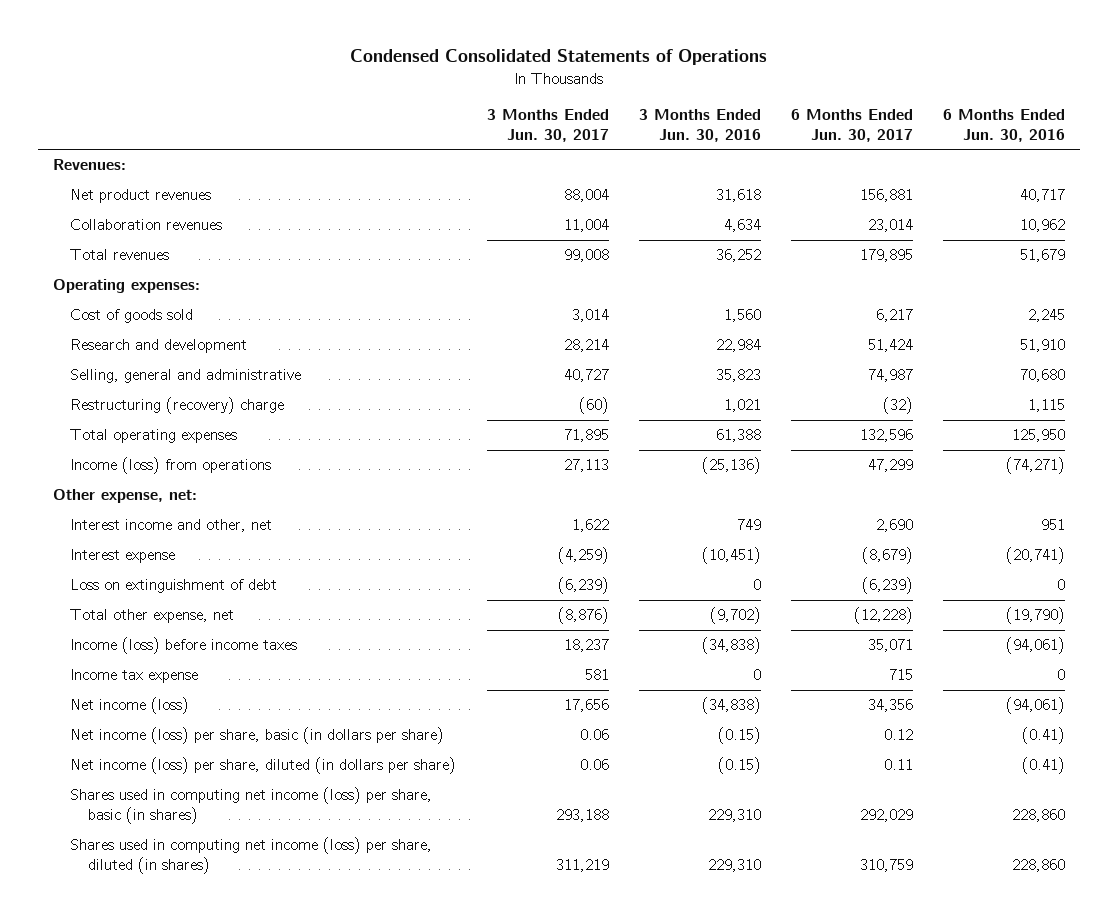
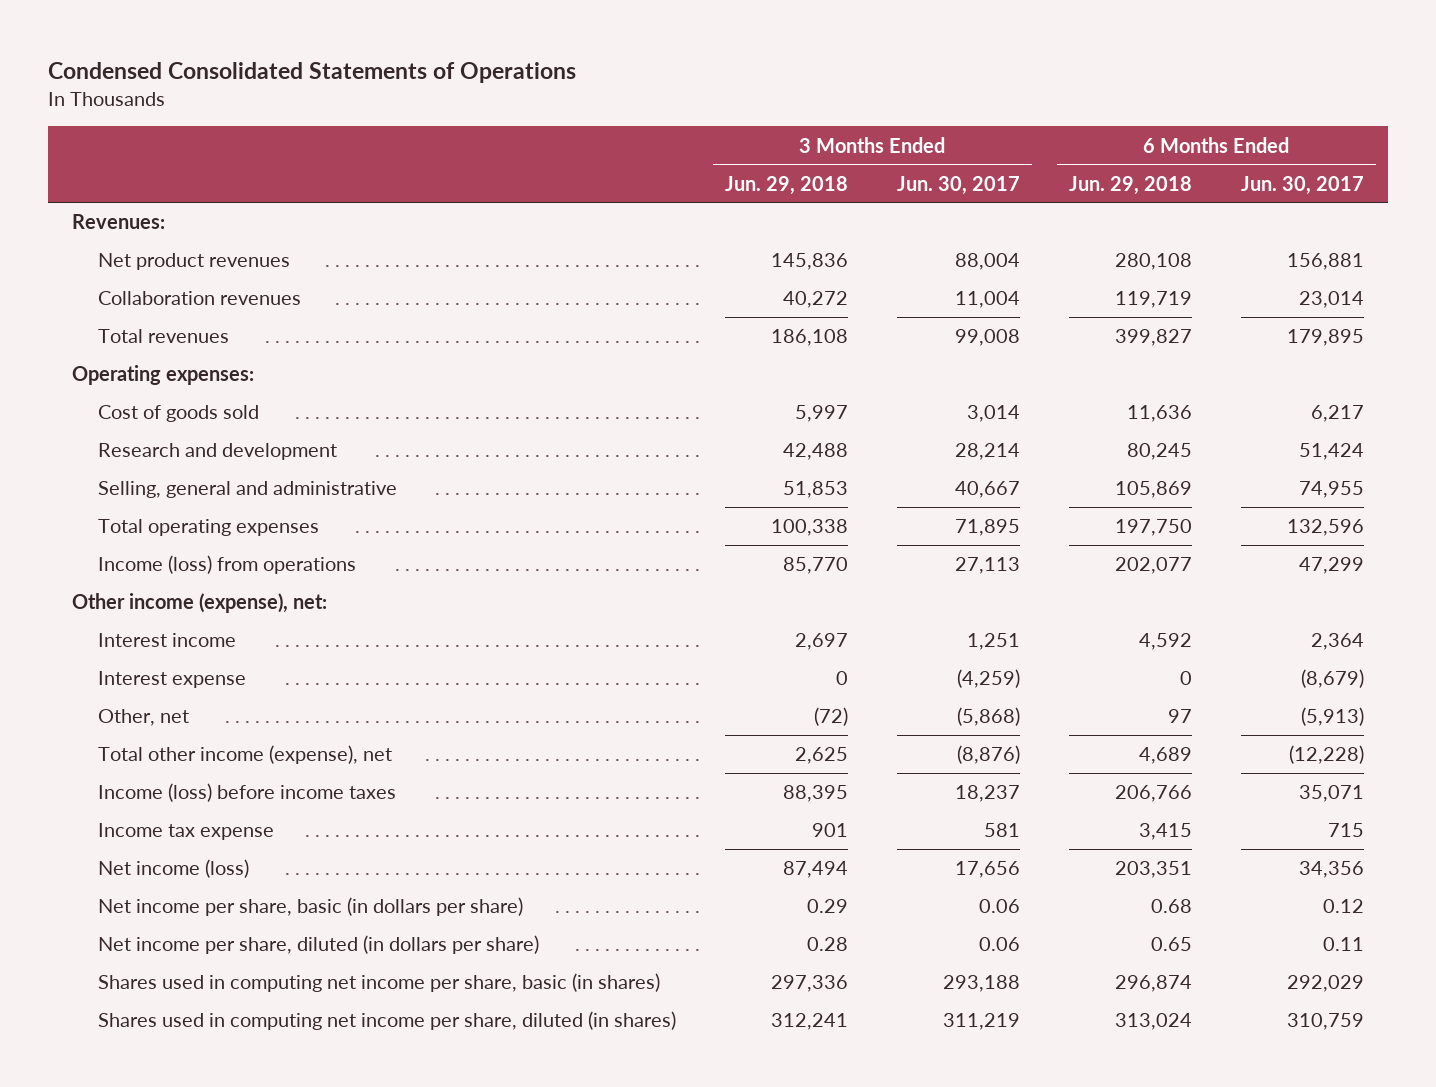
- | 3 Months Ended Jun. 30, 2017 | 3 Months Ended Jun. 30, 2016 | 6 Months Ended Jun. 30, 2017 | 6 Months Ended Jun. 30, 2016
+ | 3 Months Ended Jun. 29, 2018 | 3 Months Ended Jun. 30, 2017 | 6 Months Ended Jun. 29, 2018 | 6 Months Ended Jun. 30, 2017
- Selling, general and administrative | 40,727 | 35,823 | 74,987 | 70,680
- Restructuring (recovery) charge | (60) | 1,021 | (32) | 1,115
+ Selling, general and administrative | 51,853 | 40,667 | 105,869 | 74,955
- Other expense, net:
- Interest income and other, net | 1,622 | 749 | 2,690 | 951
+ Other income (expense), net:
+ Interest income | 2,697 | 1,251 | 4,592 | 2,364
- Loss on extinguishment of debt | (6,239) | 0 | (6,239) | 0
- Total other expense, net | (8,876) | (9,702) | (12,228) | (19,790)
+ Other, net | (72) | (5,868) | 97 | (5,913)
+ Total other income (expense), net | 2,625 | (8,876) | 4,689 | (12,228)
- Net income (loss) per share, basic (in dollars per share) | 0.06 | (0.15) | 0.12 | (0.41)
- Net income (loss) per share, diluted (in dollars per share) | 0.06 | (0.15) | 0.11 | (0.41)
- Shares used in computing net income (loss) per share, basic (in shares) | 293,188 | 229,310 | 292,029 | 228,860
- Shares used in computing net income (loss) per share, diluted (in shares) | 311,219 | 229,310 | 310,759 | 228,860
+ Net income per share, basic (in dollars per share) | 0.29 | 0.06 | 0.68 | 0.12
+ Net income per share, diluted (in dollars per share) | 0.28 | 0.06 | 0.65 | 0.11
+ Shares used in computing net income per share, basic (in shares) | 297,336 | 293,188 | 296,874 | 292,029
+ Shares used in computing net income per share, diluted (in shares) | 312,241 | 311,219 | 313,024 | 310,759

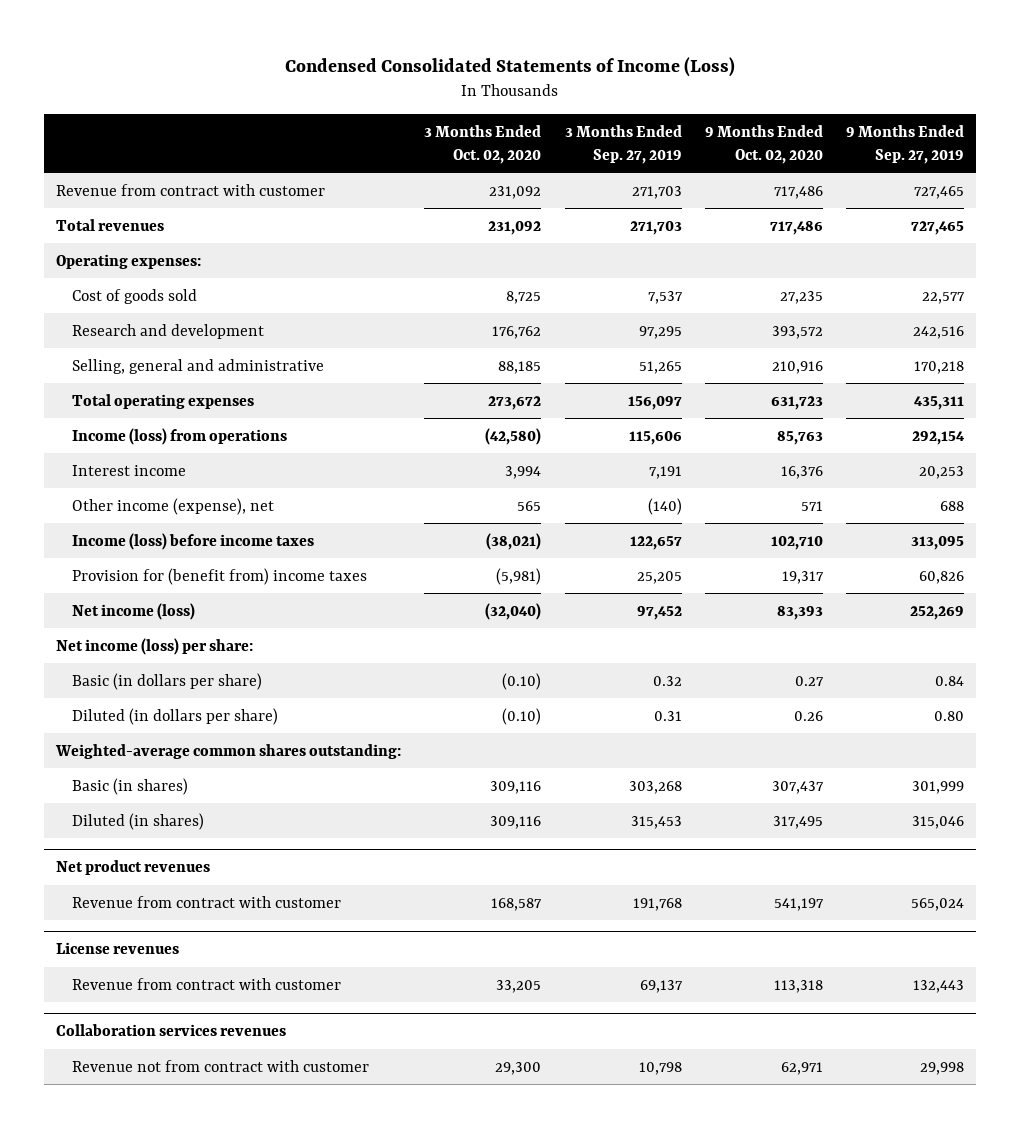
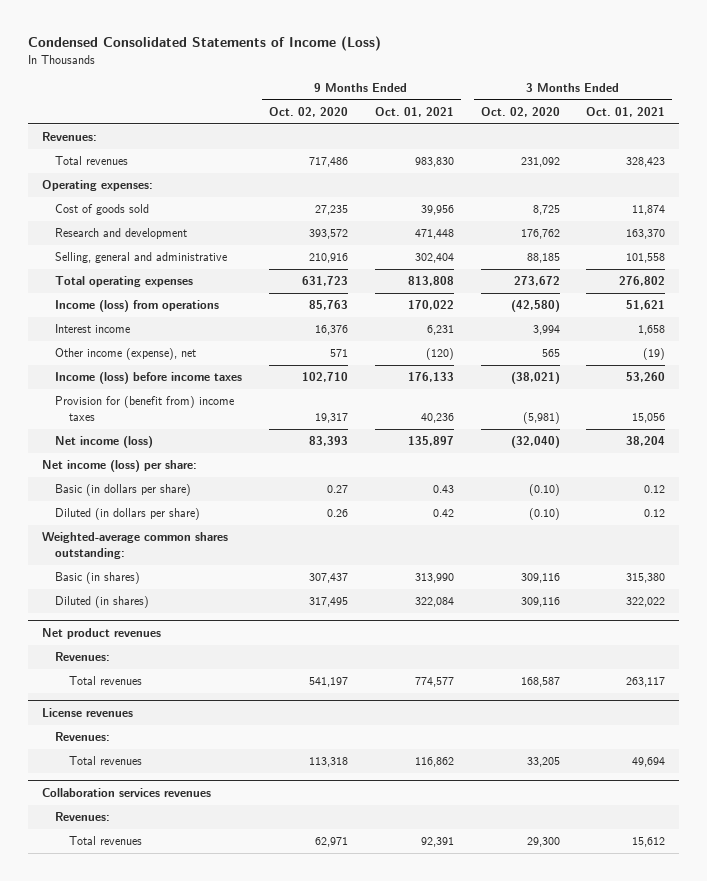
- | 3 Months Ended Oct. 02, 2020 | 3 Months Ended Sep. 27, 2019 | 9 Months Ended Oct. 02, 2020 | 9 Months Ended Sep. 27, 2019
+ | 9 Months Ended Oct. 02, 2020 | 9 Months Ended Oct. 01, 2021 | 3 Months Ended Oct. 02, 2020 | 3 Months Ended Oct. 01, 2021
- Revenue from contract with customer | 231,092 | 271,703 | 717,486 | 727,465
+ Revenues:
@ Net product revenues
- Revenue from contract with customer | 168,587 | 191,768 | 541,197 | 565,024
+ Revenues:
+ Total revenues | 541,197 | 774,577 | 168,587 | 263,117
@ License revenues
- Revenue from contract with customer | 33,205 | 69,137 | 113,318 | 132,443
+ Revenues:
+ Total revenues | 113,318 | 116,862 | 33,205 | 49,694
@ Collaboration services revenues
- Revenue not from contract with customer | 29,300 | 10,798 | 62,971 | 29,998
+ Revenues:
+ Total revenues | 62,971 | 92,391 | 29,300 | 15,612

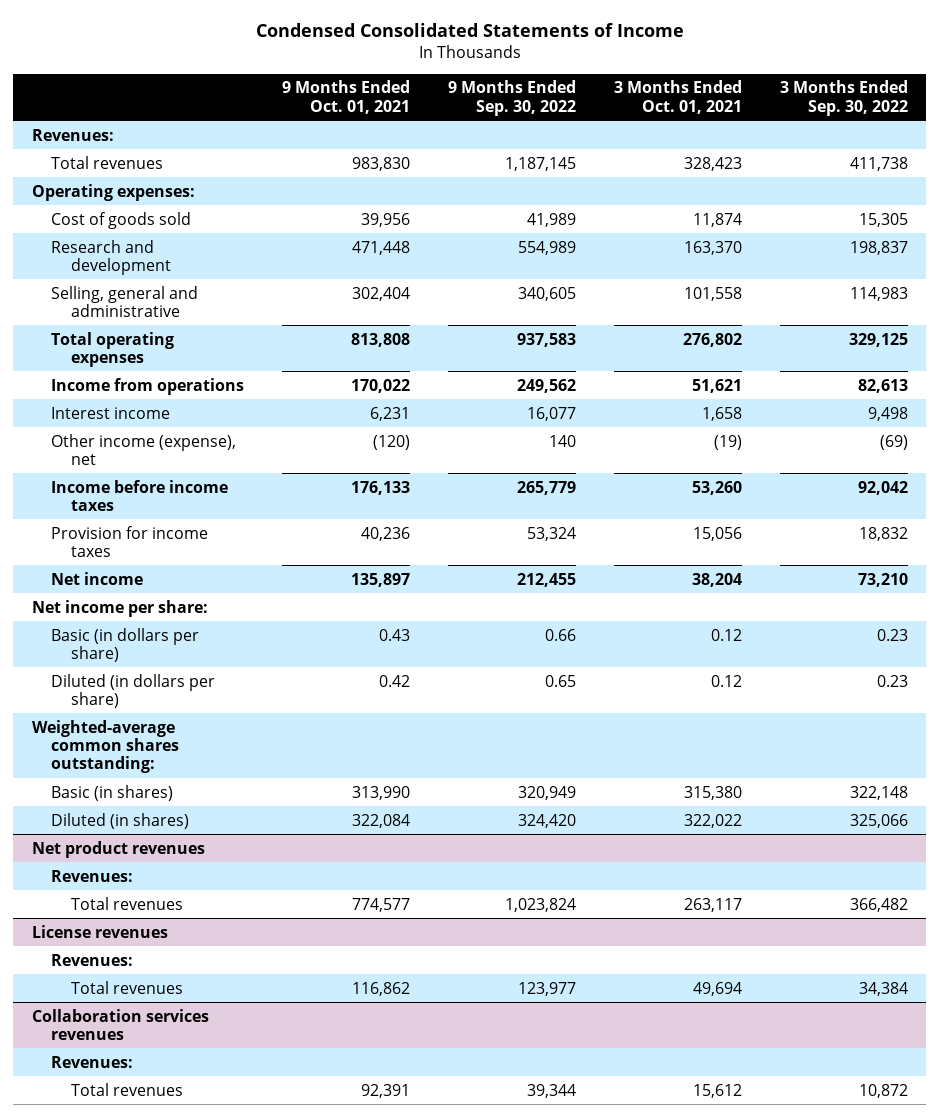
- Condensed Consolidated Statements of Income (Loss)
+ Condensed Consolidated Statements of Income
- | 9 Months Ended Oct. 02, 2020 | 9 Months Ended Oct. 01, 2021 | 3 Months Ended Oct. 02, 2020 | 3 Months Ended Oct. 01, 2021
+ | 9 Months Ended Oct. 01, 2021 | 9 Months Ended Sep. 30, 2022 | 3 Months Ended Oct. 01, 2021 | 3 Months Ended Sep. 30, 2022
- Income (loss) from operations | 85,763 | 170,022 | (42,580) | 51,621
+ Income from operations | 170,022 | 249,562 | 51,621 | 82,613
- Income (loss) before income taxes | 102,710 | 176,133 | (38,021) | 53,260
- Provision for (benefit from) income taxes | 19,317 | 40,236 | (5,981) | 15,056
- Net income (loss) | 83,393 | 135,897 | (32,040) | 38,204
- Net income (loss) per share:
+ Income before income taxes | 176,133 | 265,779 | 53,260 | 92,042
+ Provision for income taxes | 40,236 | 53,324 | 15,056 | 18,832
+ Net income | 135,897 | 212,455 | 38,204 | 73,210
+ Net income per share:

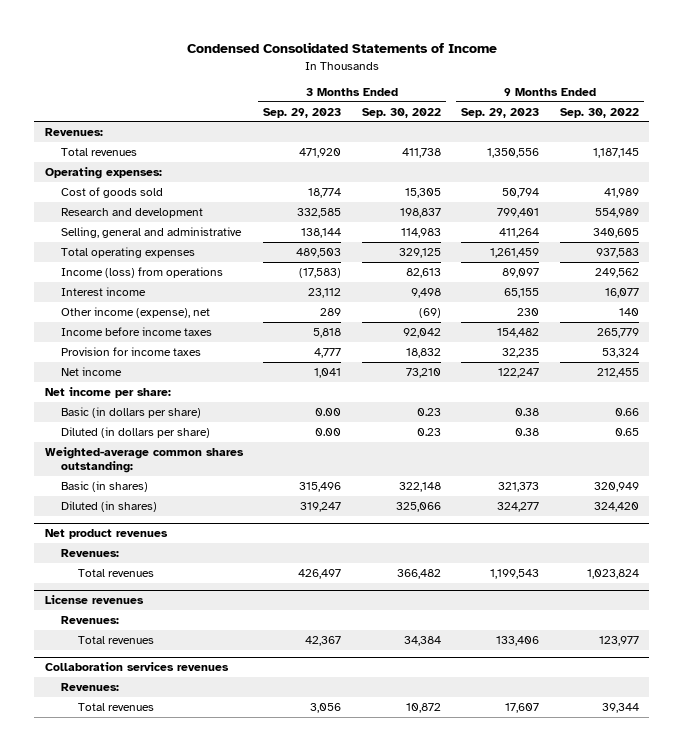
- | 9 Months Ended Oct. 01, 2021 | 9 Months Ended Sep. 30, 2022 | 3 Months Ended Oct. 01, 2021 | 3 Months Ended Sep. 30, 2022
+ | 3 Months Ended Sep. 29, 2023 | 3 Months Ended Sep. 30, 2022 | 9 Months Ended Sep. 29, 2023 | 9 Months Ended Sep. 30, 2022
- Income from operations | 170,022 | 249,562 | 51,621 | 82,613
+ Income (loss) from operations | (17,583) | 82,613 | 89,097 | 249,562

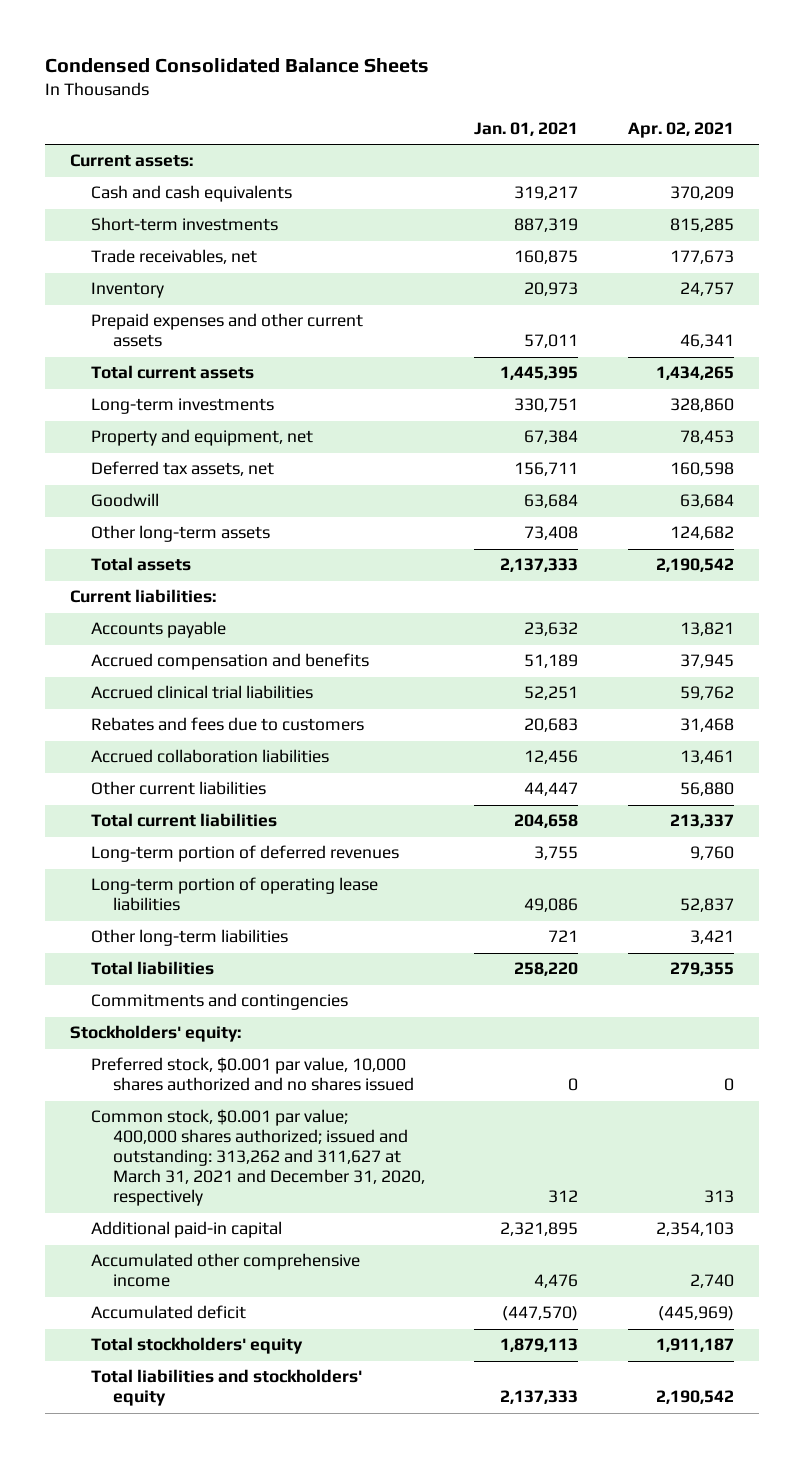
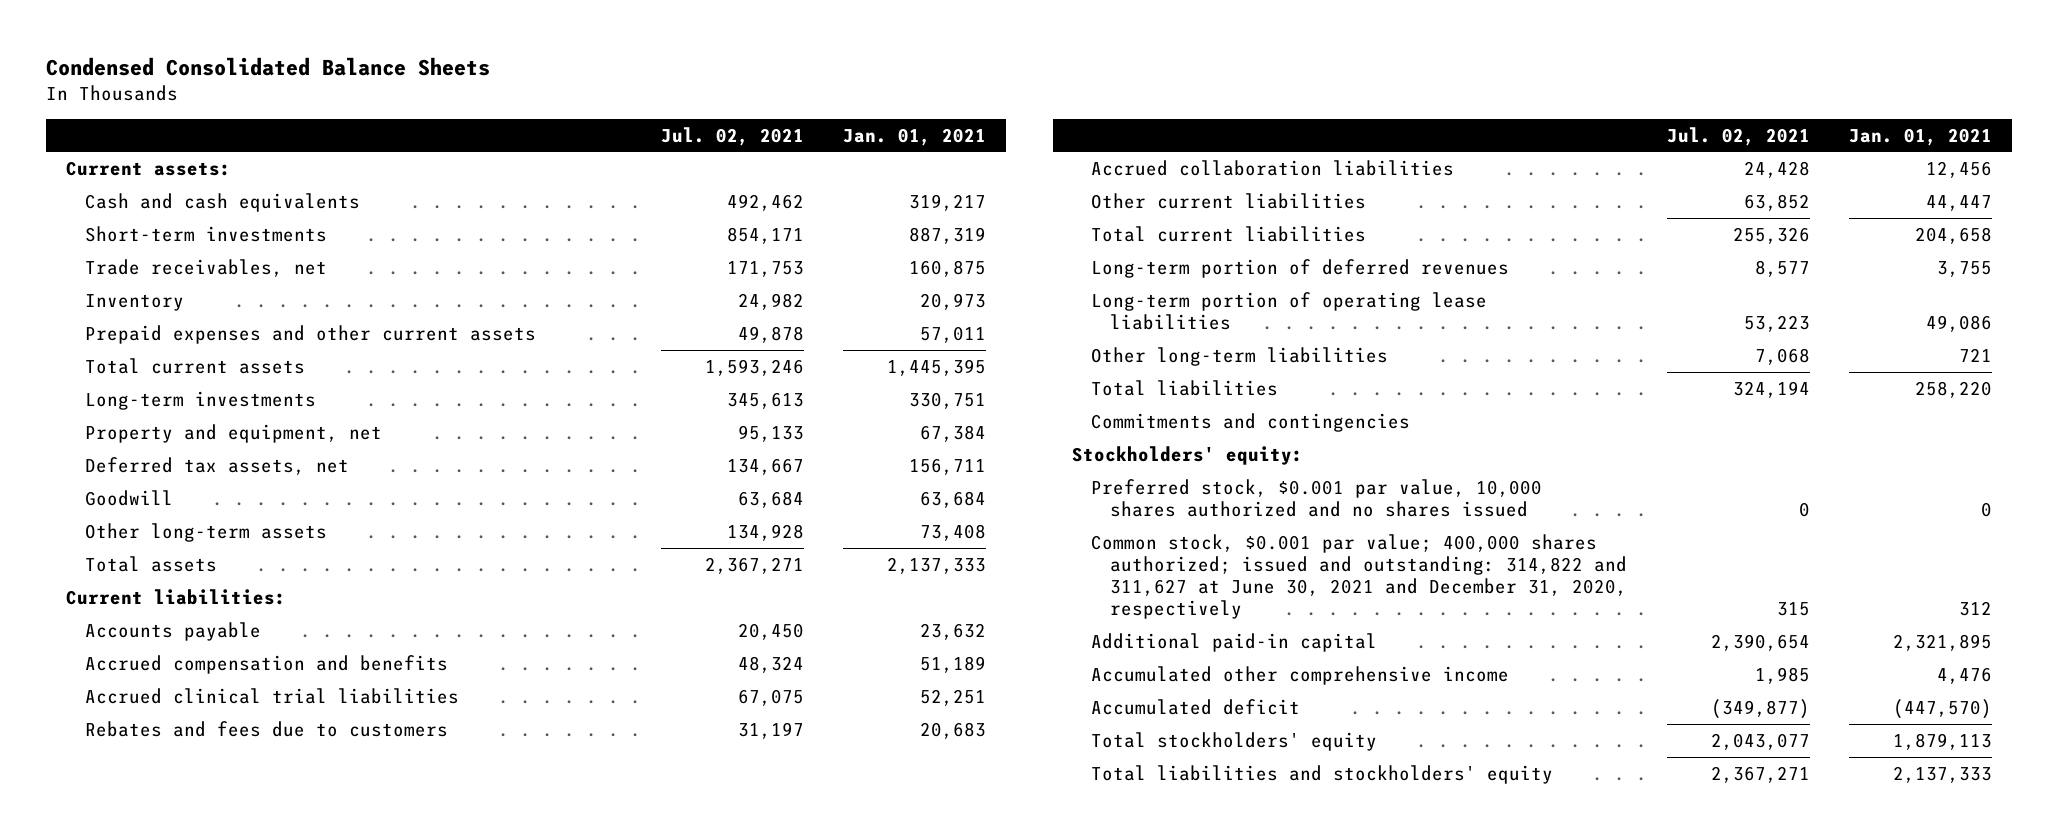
- | Jan. 01, 2021 | Apr. 02, 2021
+ | Jul. 02, 2021 | Jan. 01, 2021
- Common stock, $0.001 par value; 400,000 shares authorized; issued and outstanding: 313,262 and 311,627 at March 31, 2021 and December 31, 2020, respectively | 312 | 313
+ Common stock, $0.001 par value; 400,000 shares authorized; issued and outstanding: 314,822 and 311,627 at June 30, 2021 and December 31, 2020, respectively | 315 | 312

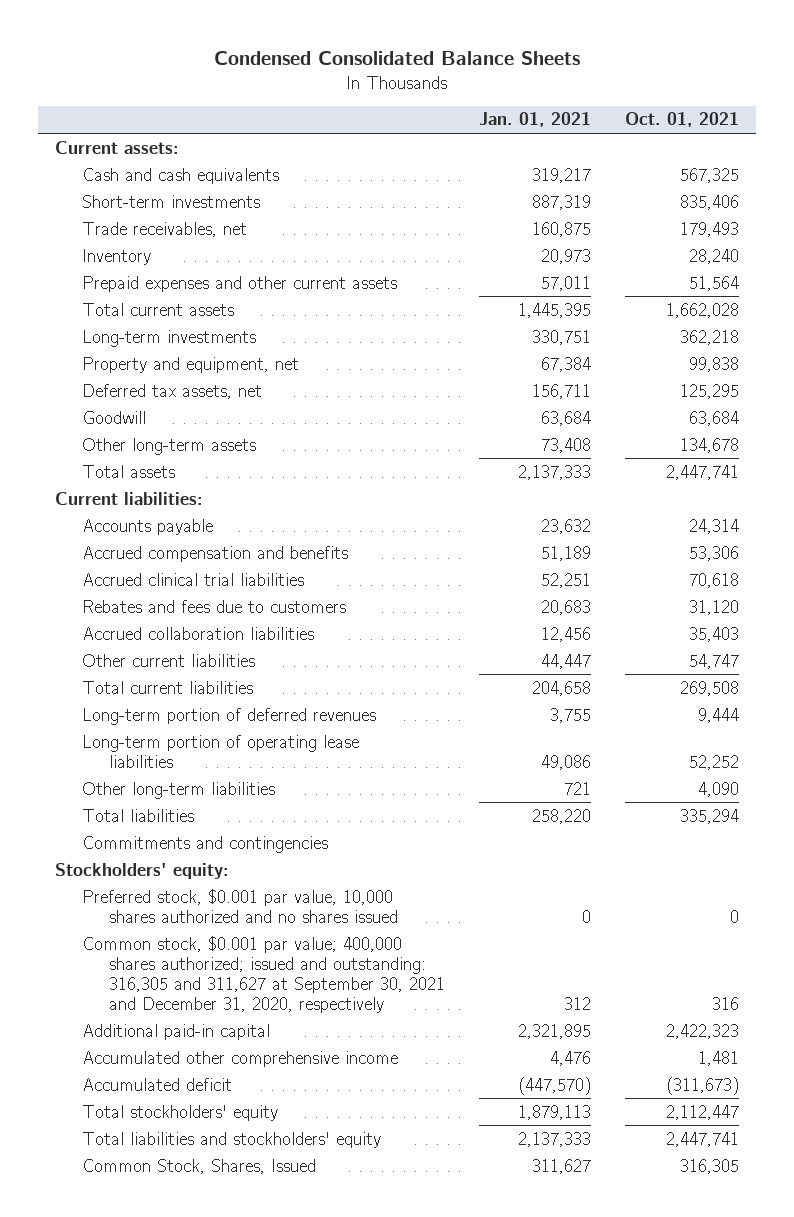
- | Jul. 02, 2021 | Jan. 01, 2021
+ | Jan. 01, 2021 | Oct. 01, 2021
- Common stock, $0.001 par value; 400,000 shares authorized; issued and outstanding: 314,822 and 311,627 at June 30, 2021 and December 31, 2020, respectively | 315 | 312
+ Common stock, $0.001 par value; 400,000 shares authorized; issued and outstanding: 316,305 and 311,627 at September 30, 2021 and December 31, 2020, respectively | 312 | 316
+ Common Stock, Shares, Issued | 311,627 | 316,305

